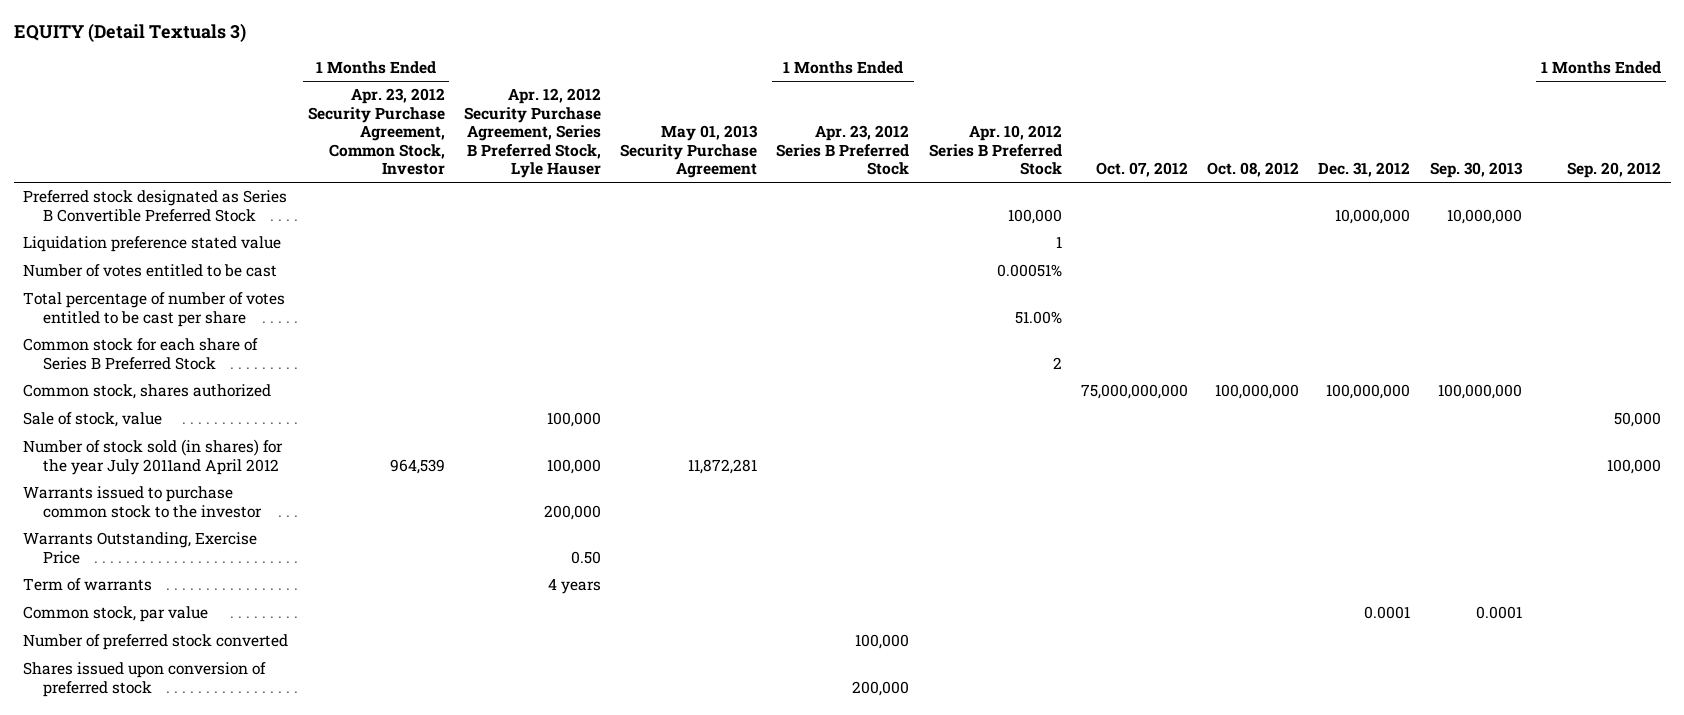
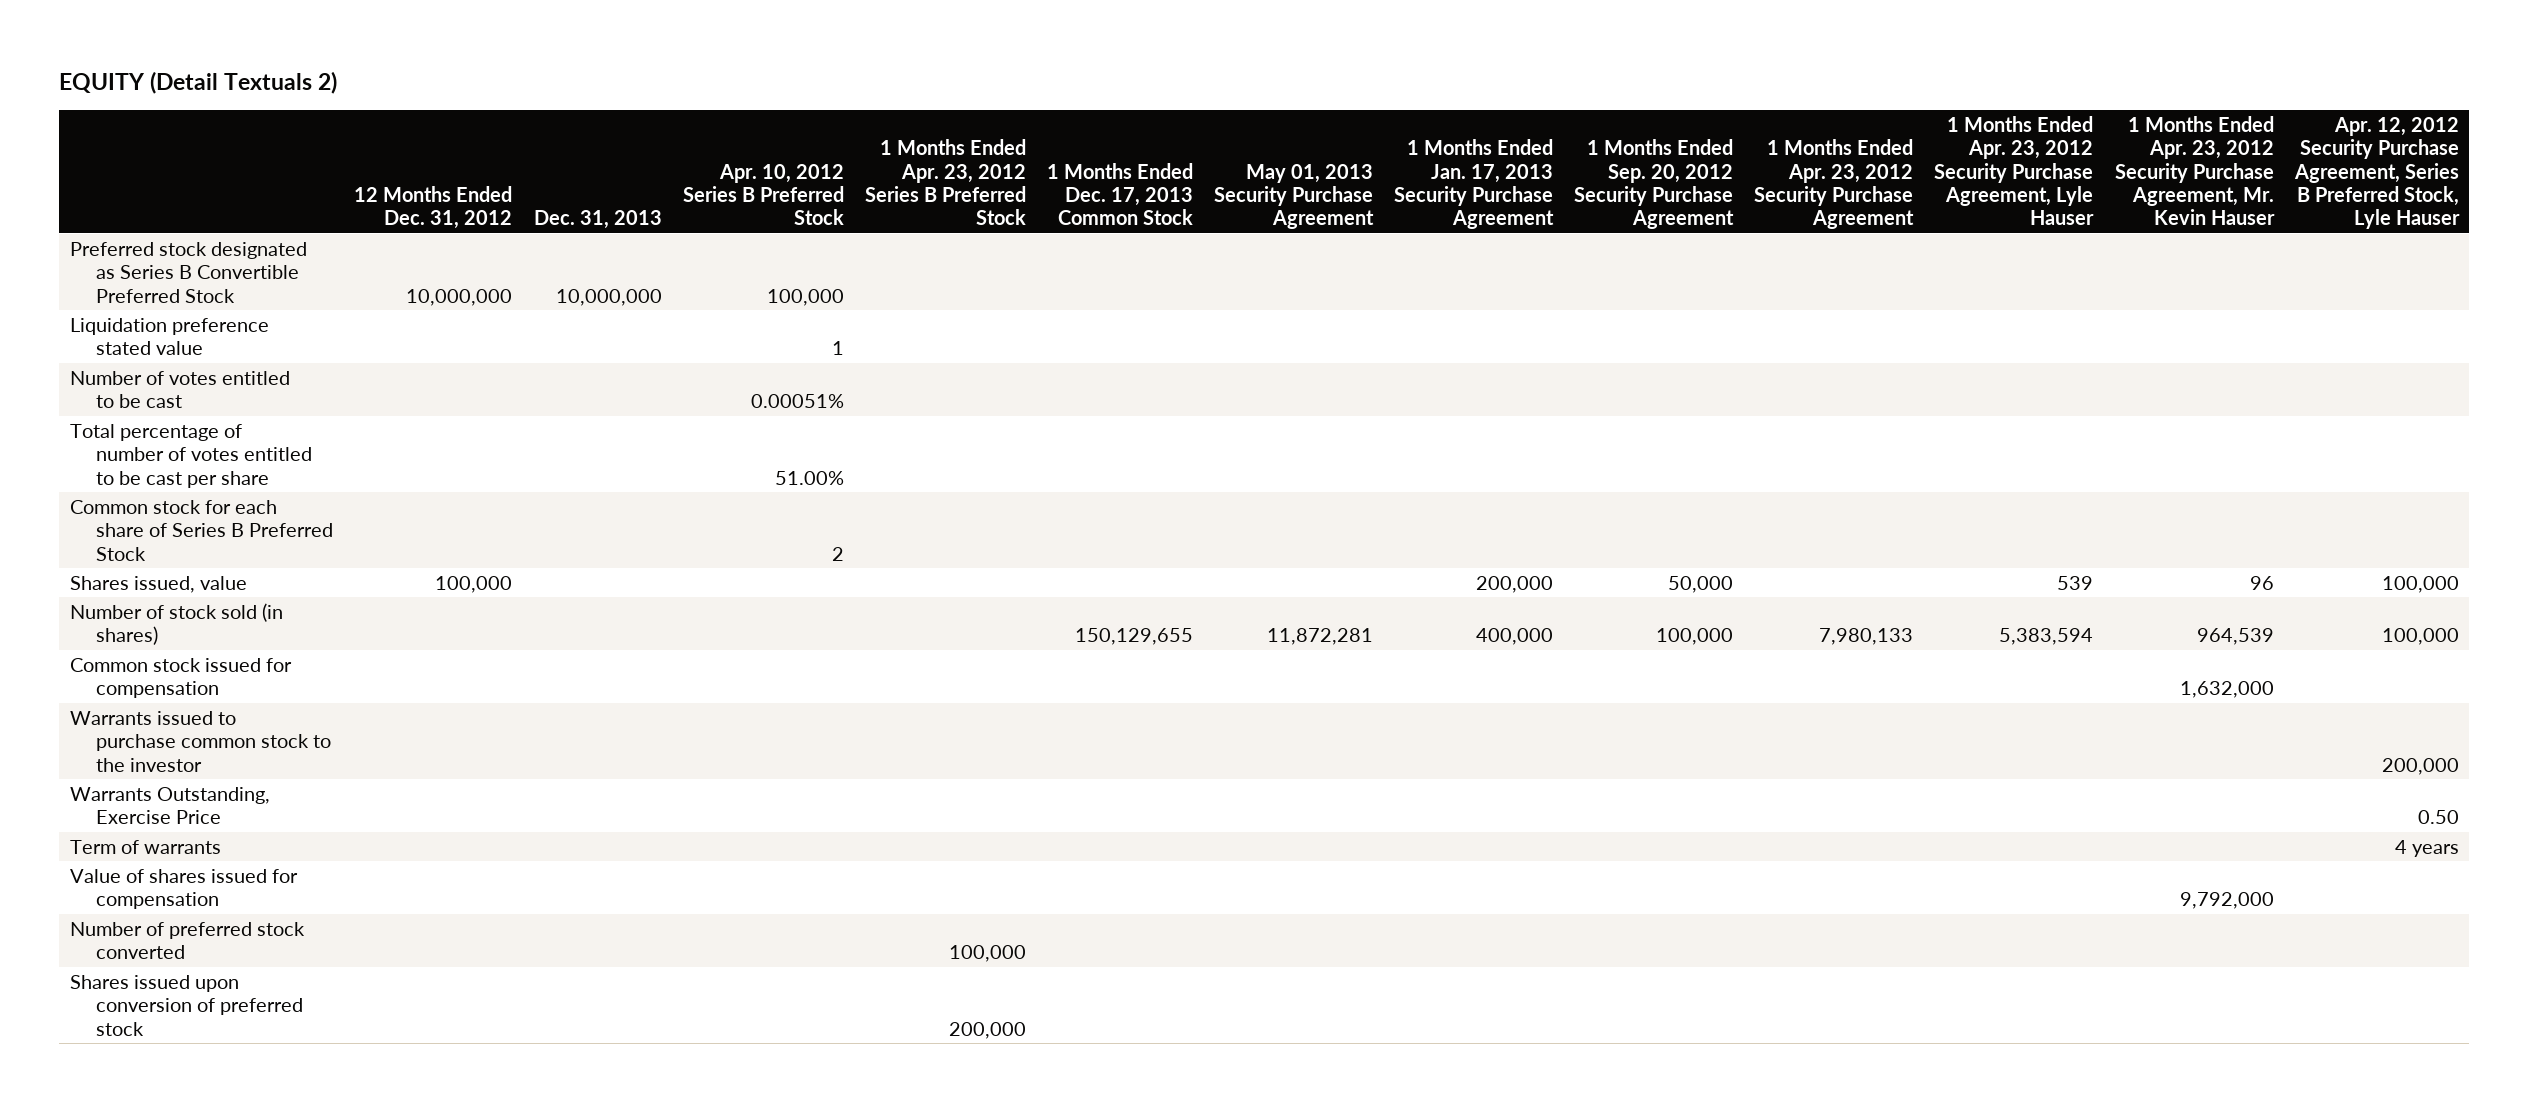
- EQUITY (Detail Textuals 3)
+ EQUITY (Detail Textuals 2)
- | 1 Months Ended Apr. 23, 2012 Security Purchase Agreement, Common Stock, Investor | Apr. 12, 2012 Security Purchase Agreement, Series B Preferred Stock, Lyle Hauser | May 01, 2013 Security Purchase Agreement | 1 Months Ended Apr. 23, 2012 Series B Preferred Stock | Apr. 10, 2012 Series B Preferred Stock | Oct. 07, 2012 | Oct. 08, 2012 | Dec. 31, 2012 | Sep. 30, 2013 | 1 Months Ended Sep. 20, 2012
+ | 12 Months Ended Dec. 31, 2012 | Dec. 31, 2013 | Apr. 10, 2012 Series B Preferred Stock | 1 Months Ended Apr. 23, 2012 Series B Preferred Stock | 1 Months Ended Dec. 17, 2013 Common Stock | May 01, 2013 Security Purchase Agreement | 1 Months Ended Jan. 17, 2013 Security Purchase Agreement | 1 Months Ended Sep. 20, 2012 Security Purchase Agreement | 1 Months Ended Apr. 23, 2012 Security Purchase Agreement | 1 Months Ended Apr. 23, 2012 Security Purchase Agreement, Lyle Hauser | 1 Months Ended Apr. 23, 2012 Security Purchase Agreement, Mr. Kevin Hauser | Apr. 12, 2012 Security Purchase Agreement, Series B Preferred Stock, Lyle Hauser
- Common stock, shares authorized | | | | | | 75,000,000,000 | 100,000,000 | 100,000,000 | 100,000,000 |
- Sale of stock, value | | 100,000 | | | | | | | | 50,000
- Number of stock sold (in shares) for the year July 2011and April 2012 | 964,539 | 100,000 | 11,872,281 | | | | | | | 100,000
+ Shares issued, value | 100,000 | | | | | | 200,000 | 50,000 | | 539 | 96 | 100,000
+ Number of stock sold (in shares) | | | | | 150,129,655 | 11,872,281 | 400,000 | 100,000 | 7,980,133 | 5,383,594 | 964,539 | 100,000
+ Common stock issued for compensation | | | | | | | | | | | 1,632,000 |
- Common stock, par value | | | | | | | | 0.0001 | 0.0001 |
+ Value of shares issued for compensation | | | | | | | | | | | 9,792,000 |

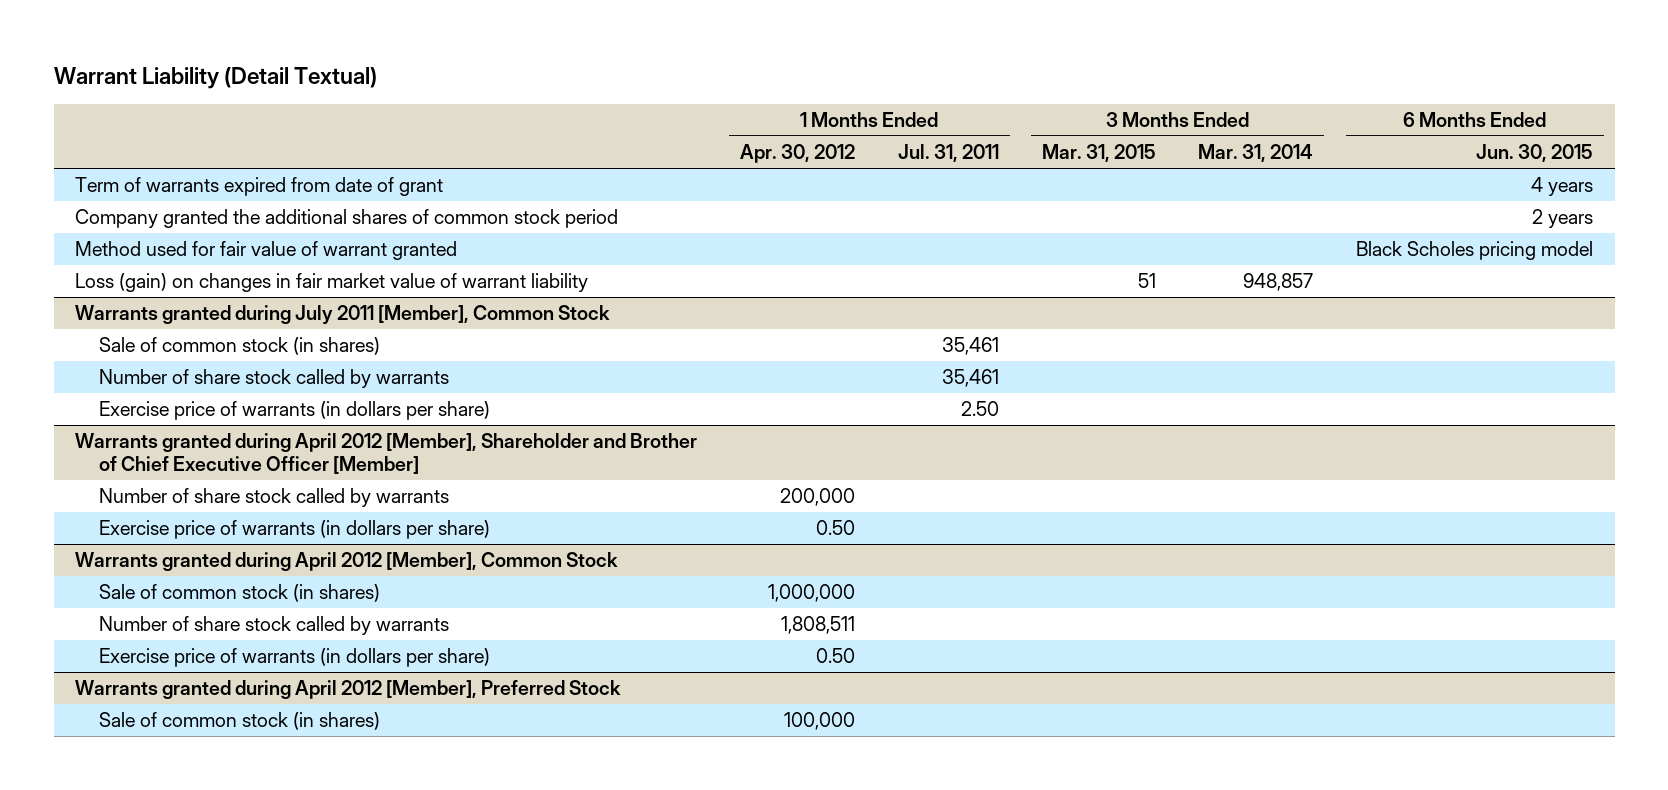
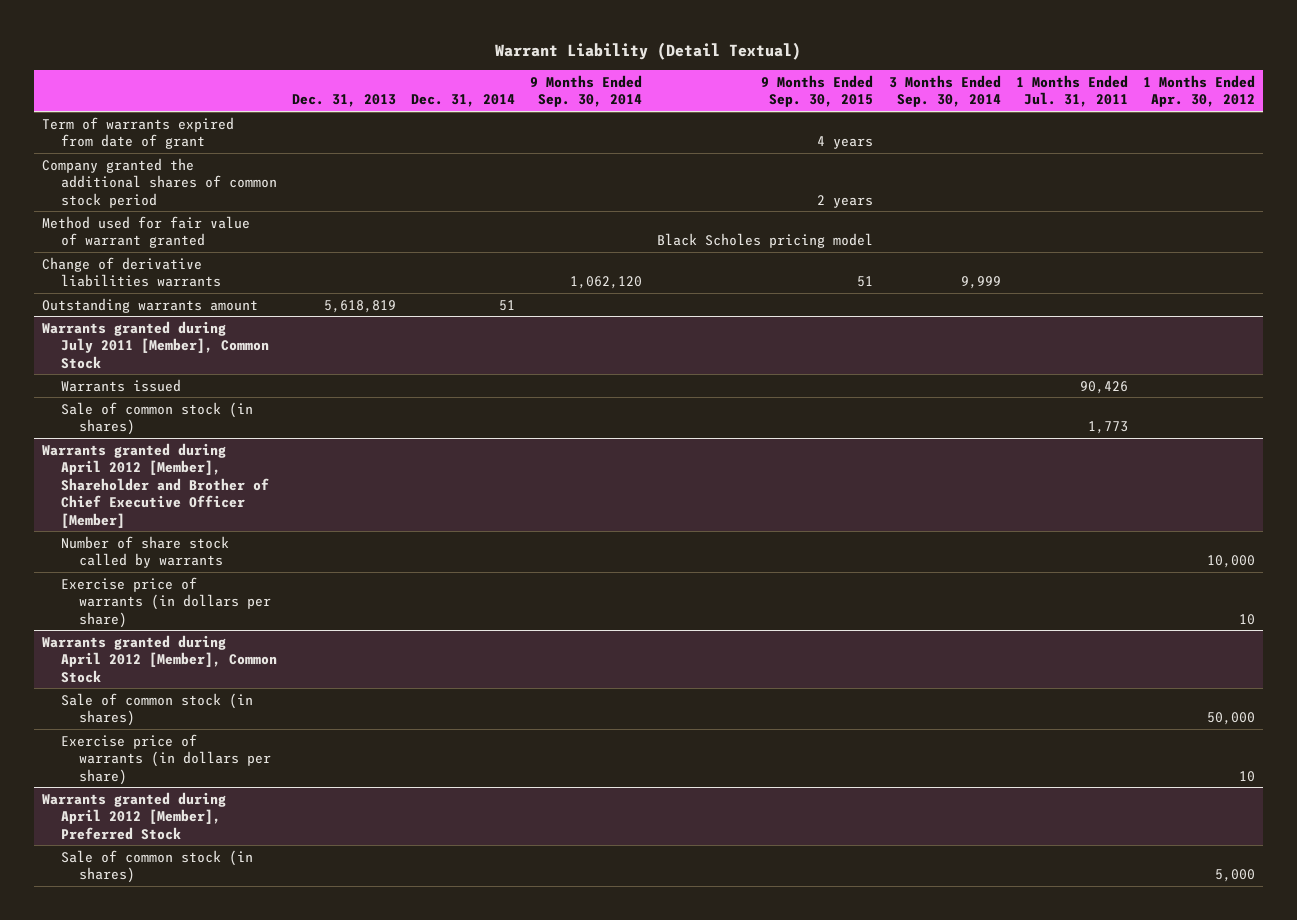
- | 1 Months Ended Apr. 30, 2012 | 1 Months Ended Jul. 31, 2011 | 3 Months Ended Mar. 31, 2015 | 3 Months Ended Mar. 31, 2014 | 6 Months Ended Jun. 30, 2015
+ | Dec. 31, 2013 | Dec. 31, 2014 | 9 Months Ended Sep. 30, 2014 | 9 Months Ended Sep. 30, 2015 | 3 Months Ended Sep. 30, 2014 | 1 Months Ended Jul. 31, 2011 | 1 Months Ended Apr. 30, 2012
- Loss (gain) on changes in fair market value of warrant liability | | | 51 | 948,857 |
+ Change of derivative liabilities warrants | | | 1,062,120 | 51 | 9,999 | |
+ Outstanding warrants amount | 5,618,819 | 51 | | | | |
@ Warrants granted during July 2011 [Member], Common Stock
- Sale of common stock (in shares) | | 35,461 | | |
- Number of share stock called by warrants | | 35,461 | | |
- Exercise price of warrants (in dollars per share) | | 2.50 | | |
+ Warrants issued | | | | | | 90,426 |
+ Sale of common stock (in shares) | | | | | | 1,773 |
@ Warrants granted during April 2012 [Member], Shareholder and Brother of Chief Executive Officer [Member]
- Number of share stock called by warrants | 200,000 | | | |
- Exercise price of warrants (in dollars per share) | 0.50 | | | |
+ Number of share stock called by warrants | | | | | | | 10,000
+ Exercise price of warrants (in dollars per share) | | | | | | | 10
@ Warrants granted during April 2012 [Member], Common Stock
- Sale of common stock (in shares) | 1,000,000 | | | |
- Number of share stock called by warrants | 1,808,511 | | | |
- Exercise price of warrants (in dollars per share) | 0.50 | | | |
+ Sale of common stock (in shares) | | | | | | | 50,000
+ Exercise price of warrants (in dollars per share) | | | | | | | 10
@ Warrants granted during April 2012 [Member], Preferred Stock
- Sale of common stock (in shares) | 100,000 | | | |
+ Sale of common stock (in shares) | | | | | | | 5,000

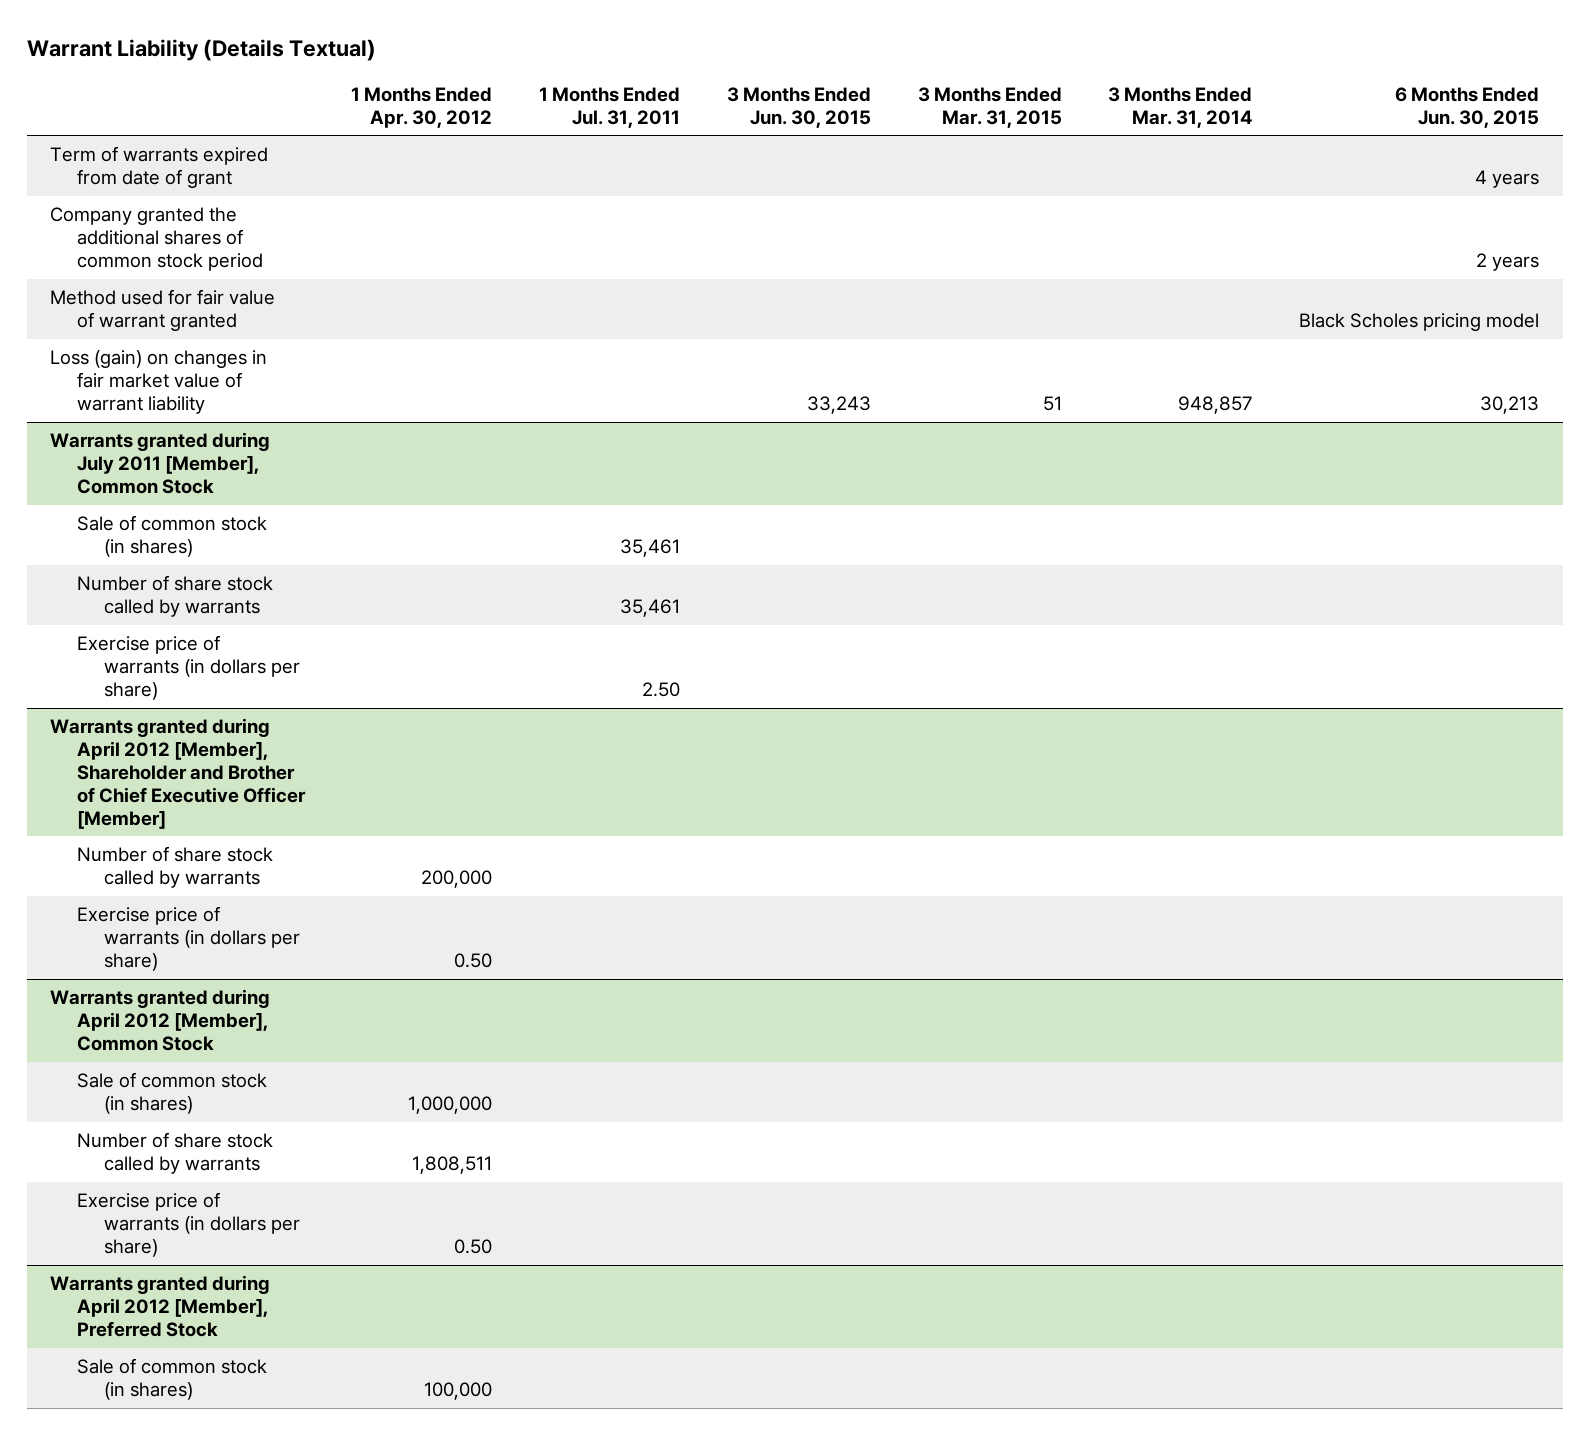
- Warrant Liability (Detail Textual)
+ Warrant Liability (Details Textual)
- | Dec. 31, 2013 | Dec. 31, 2014 | 9 Months Ended Sep. 30, 2014 | 9 Months Ended Sep. 30, 2015 | 3 Months Ended Sep. 30, 2014 | 1 Months Ended Jul. 31, 2011 | 1 Months Ended Apr. 30, 2012
+ | 1 Months Ended Apr. 30, 2012 | 1 Months Ended Jul. 31, 2011 | 3 Months Ended Jun. 30, 2015 | 3 Months Ended Mar. 31, 2015 | 3 Months Ended Mar. 31, 2014 | 6 Months Ended Jun. 30, 2015
- Change of derivative liabilities warrants | | | 1,062,120 | 51 | 9,999 | |
- Outstanding warrants amount | 5,618,819 | 51 | | | | |
+ Loss (gain) on changes in fair market value of warrant liability | | | 33,243 | 51 | 948,857 | 30,213
@ Warrants granted during July 2011 [Member], Common Stock
- Warrants issued | | | | | | 90,426 |
- Sale of common stock (in shares) | | | | | | 1,773 |
+ Sale of common stock (in shares) | | 35,461 | | | |
+ Number of share stock called by warrants | | 35,461 | | | |
+ Exercise price of warrants (in dollars per share) | | 2.50 | | | |
@ Warrants granted during April 2012 [Member], Shareholder and Brother of Chief Executive Officer [Member]
- Number of share stock called by warrants | | | | | | | 10,000
- Exercise price of warrants (in dollars per share) | | | | | | | 10
+ Number of share stock called by warrants | 200,000 | | | | |
+ Exercise price of warrants (in dollars per share) | 0.50 | | | | |
@ Warrants granted during April 2012 [Member], Common Stock
- Sale of common stock (in shares) | | | | | | | 50,000
- Exercise price of warrants (in dollars per share) | | | | | | | 10
+ Sale of common stock (in shares) | 1,000,000 | | | | |
+ Number of share stock called by warrants | 1,808,511 | | | | |
+ Exercise price of warrants (in dollars per share) | 0.50 | | | | |
@ Warrants granted during April 2012 [Member], Preferred Stock
- Sale of common stock (in shares) | | | | | | | 5,000
+ Sale of common stock (in shares) | 100,000 | | | | |

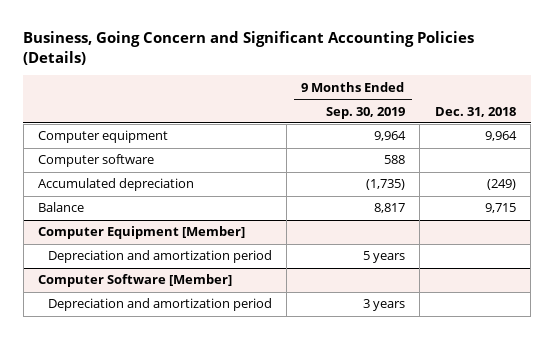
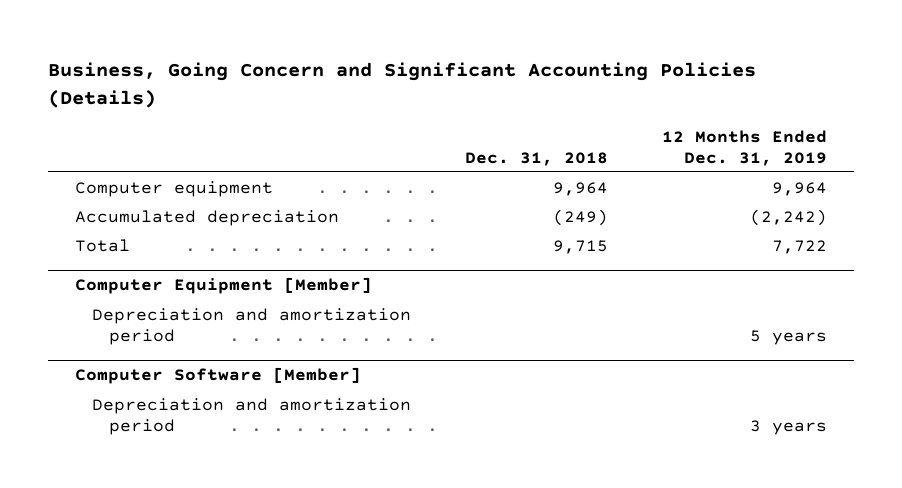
- | 9 Months Ended Sep. 30, 2019 | Dec. 31, 2018
+ | Dec. 31, 2018 | 12 Months Ended Dec. 31, 2019
- Computer software | 588 |
- Balance | 8,817 | 9,715
+ Total | 9,715 | 7,722

